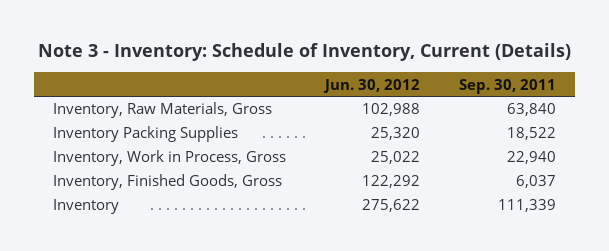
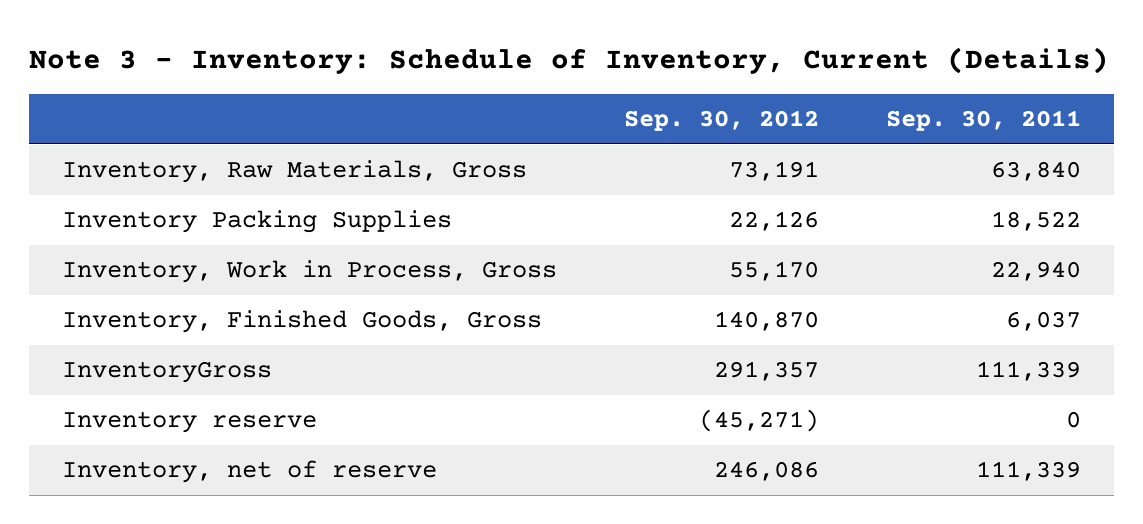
- | Jun. 30, 2012 | Sep. 30, 2011
+ | Sep. 30, 2012 | Sep. 30, 2011
- Inventory | 275,622 | 111,339
+ InventoryGross | 291,357 | 111,339
+ Inventory reserve | (45,271) | 0
+ Inventory, net of reserve | 246,086 | 111,339

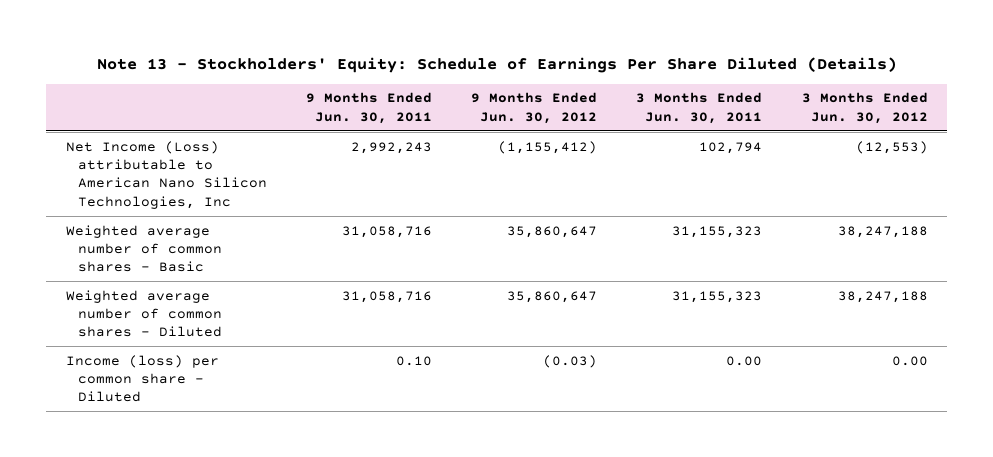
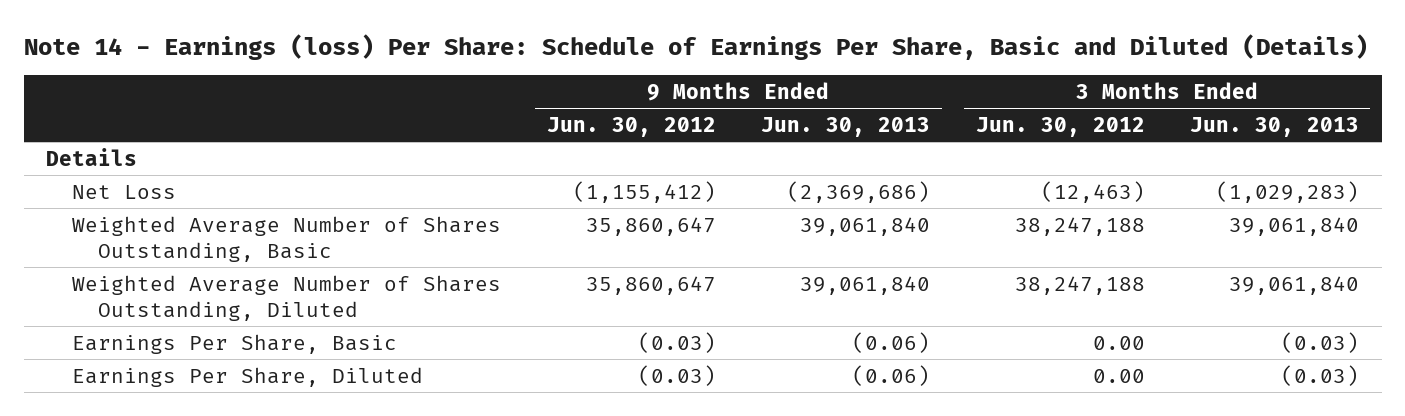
- Note 13 - Stockholders' Equity: Schedule of Earnings Per Share Diluted (Details)
+ Note 14 - Earnings (loss) Per Share: Schedule of Earnings Per Share, Basic and Diluted (Details)
- | 9 Months Ended Jun. 30, 2011 | 9 Months Ended Jun. 30, 2012 | 3 Months Ended Jun. 30, 2011 | 3 Months Ended Jun. 30, 2012
+ | 9 Months Ended Jun. 30, 2012 | 9 Months Ended Jun. 30, 2013 | 3 Months Ended Jun. 30, 2012 | 3 Months Ended Jun. 30, 2013
- Net Income (Loss) attributable to American Nano Silicon Technologies, Inc | 2,992,243 | (1,155,412) | 102,794 | (12,553)
- Weighted average number of common shares - Basic | 31,058,716 | 35,860,647 | 31,155,323 | 38,247,188
- Weighted average number of common shares - Diluted | 31,058,716 | 35,860,647 | 31,155,323 | 38,247,188
- Income (loss) per common share - Diluted | 0.10 | (0.03) | 0.00 | 0.00
+ Details
+ Net Loss | (1,155,412) | (2,369,686) | (12,463) | (1,029,283)
+ Weighted Average Number of Shares Outstanding, Basic | 35,860,647 | 39,061,840 | 38,247,188 | 39,061,840
+ Weighted Average Number of Shares Outstanding, Diluted | 35,860,647 | 39,061,840 | 38,247,188 | 39,061,840
+ Earnings Per Share, Basic | (0.03) | (0.06) | 0.00 | (0.03)
+ Earnings Per Share, Diluted | (0.03) | (0.06) | 0.00 | (0.03)

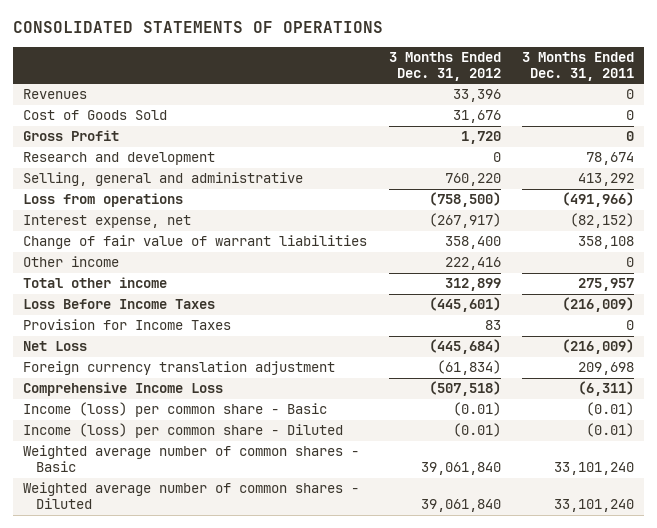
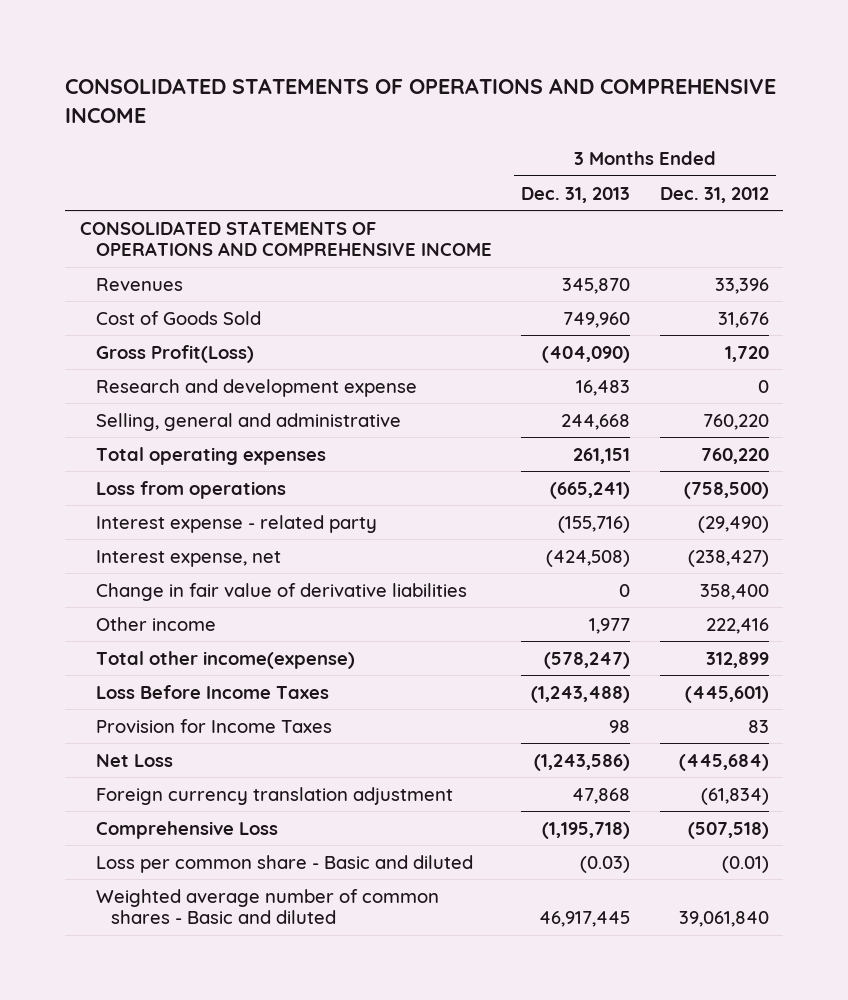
- CONSOLIDATED STATEMENTS OF OPERATIONS
+ CONSOLIDATED STATEMENTS OF OPERATIONS AND COMPREHENSIVE INCOME
- | 3 Months Ended Dec. 31, 2012 | 3 Months Ended Dec. 31, 2011
+ | 3 Months Ended Dec. 31, 2013 | 3 Months Ended Dec. 31, 2012
+ CONSOLIDATED STATEMENTS OF OPERATIONS AND COMPREHENSIVE INCOME
- Gross Profit | 1,720 | 0
- Research and development | 0 | 78,674
+ Gross Profit(Loss) | (404,090) | 1,720
+ Research and development expense | 16,483 | 0
+ Total operating expenses | 261,151 | 760,220
- Interest expense, net | (267,917) | (82,152)
- Change of fair value of warrant liabilities | 358,400 | 358,108
+ Interest expense - related party | (155,716) | (29,490)
+ Interest expense, net | (424,508) | (238,427)
+ Change in fair value of derivative liabilities | 0 | 358,400
- Total other income | 312,899 | 275,957
+ Total other income(expense) | (578,247) | 312,899
- Comprehensive Income Loss | (507,518) | (6,311)
- Income (loss) per common share - Basic | (0.01) | (0.01)
- Income (loss) per common share - Diluted | (0.01) | (0.01)
- Weighted average number of common shares - Basic | 39,061,840 | 33,101,240
- Weighted average number of common shares - Diluted | 39,061,840 | 33,101,240
+ Comprehensive Loss | (1,195,718) | (507,518)
+ Loss per common share - Basic and diluted | (0.03) | (0.01)
+ Weighted average number of common shares - Basic and diluted | 46,917,445 | 39,061,840

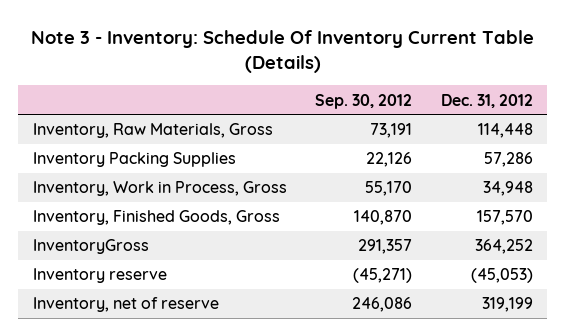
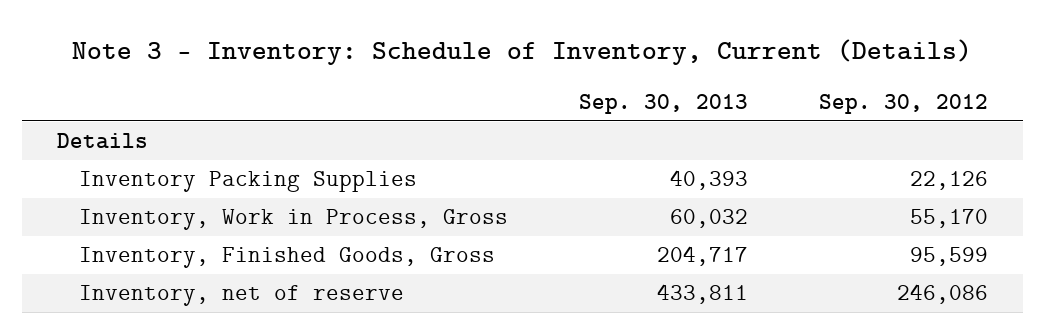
- Note 3 - Inventory: Schedule Of Inventory Current Table (Details)
+ Note 3 - Inventory: Schedule of Inventory, Current (Details)
- | Sep. 30, 2012 | Dec. 31, 2012
+ | Sep. 30, 2013 | Sep. 30, 2012
- Inventory, Raw Materials, Gross | 73,191 | 114,448
+ Details
- Inventory, Finished Goods, Gross | 140,870 | 157,570
- InventoryGross | 291,357 | 364,252
- Inventory reserve | (45,271) | (45,053)
+ Inventory, Finished Goods, Gross | 204,717 | 95,599

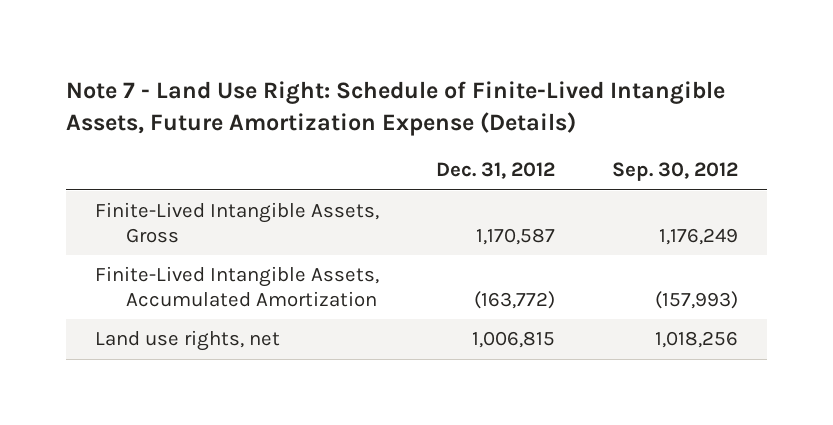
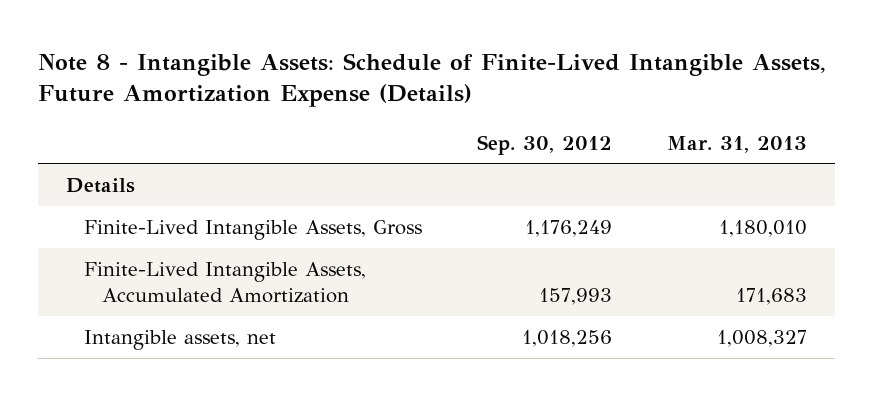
- Note 7 - Land Use Right: Schedule of Finite-Lived Intangible Assets, Future Amortization Expense (Details)
+ Note 8 - Intangible Assets: Schedule of Finite-Lived Intangible Assets, Future Amortization Expense (Details)
- | Dec. 31, 2012 | Sep. 30, 2012
+ | Sep. 30, 2012 | Mar. 31, 2013
+ Details
- Finite-Lived Intangible Assets, Accumulated Amortization | (163,772) | (157,993)
- Land use rights, net | 1,006,815 | 1,018,256
+ Finite-Lived Intangible Assets, Accumulated Amortization | 157,993 | 171,683
+ Intangible assets, net | 1,018,256 | 1,008,327

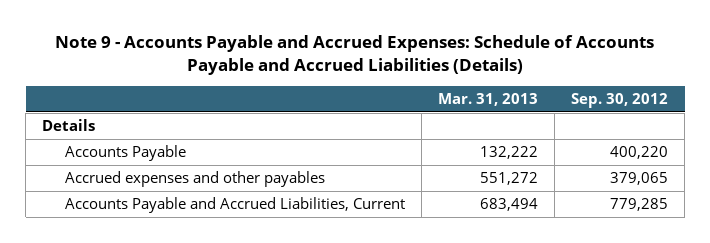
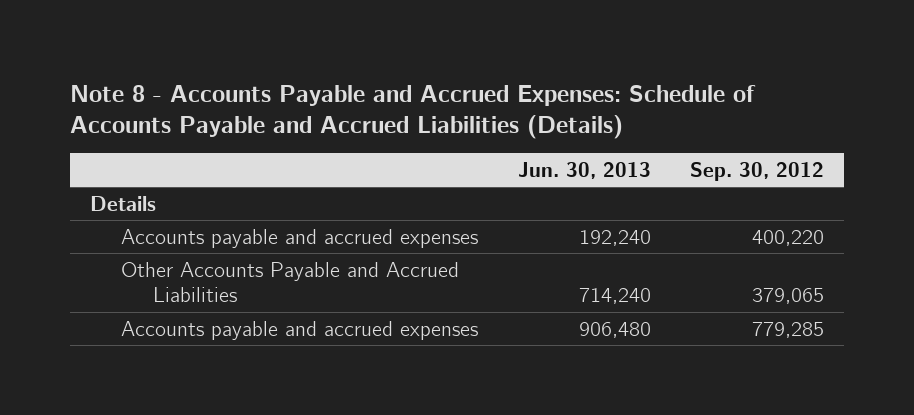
- Note 9 - Accounts Payable and Accrued Expenses: Schedule of Accounts Payable and Accrued Liabilities (Details)
+ Note 8 - Accounts Payable and Accrued Expenses: Schedule of Accounts Payable and Accrued Liabilities (Details)
- | Mar. 31, 2013 | Sep. 30, 2012
+ | Jun. 30, 2013 | Sep. 30, 2012
- Accounts Payable | 132,222 | 400,220
- Accrued expenses and other payables | 551,272 | 379,065
- Accounts Payable and Accrued Liabilities, Current | 683,494 | 779,285
+ Accounts payable and accrued expenses | 192,240 | 400,220
+ Other Accounts Payable and Accrued Liabilities | 714,240 | 379,065
+ Accounts payable and accrued expenses | 906,480 | 779,285

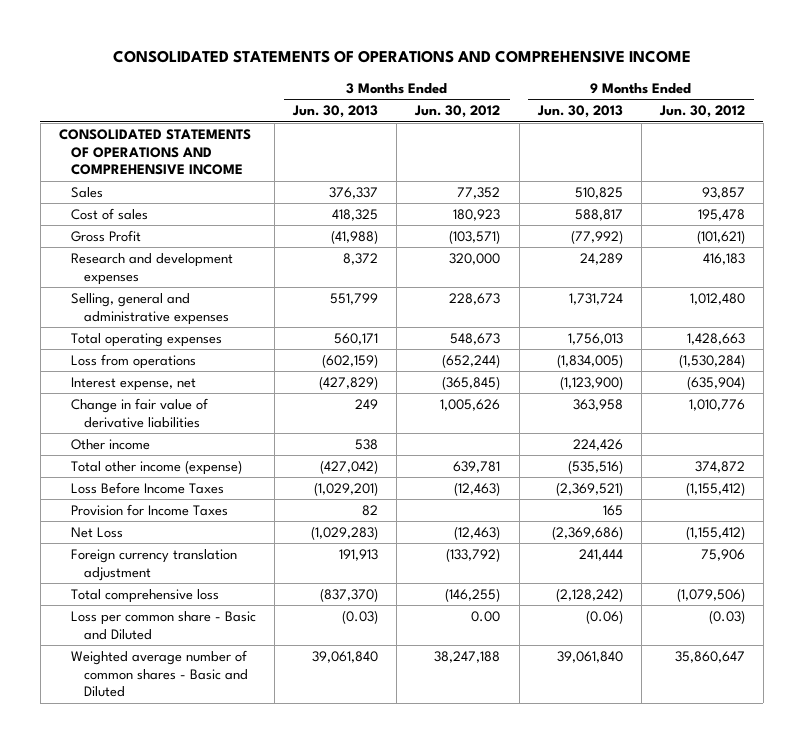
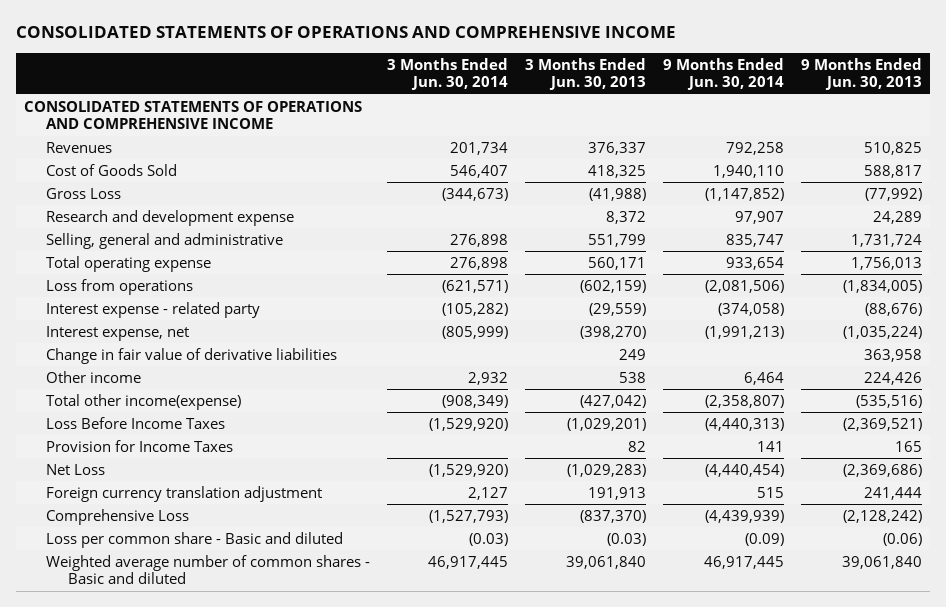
- | 3 Months Ended Jun. 30, 2013 | 3 Months Ended Jun. 30, 2012 | 9 Months Ended Jun. 30, 2013 | 9 Months Ended Jun. 30, 2012
+ | 3 Months Ended Jun. 30, 2014 | 3 Months Ended Jun. 30, 2013 | 9 Months Ended Jun. 30, 2014 | 9 Months Ended Jun. 30, 2013
- Sales | 376,337 | 77,352 | 510,825 | 93,857
- Cost of sales | 418,325 | 180,923 | 588,817 | 195,478
- Gross Profit | (41,988) | (103,571) | (77,992) | (101,621)
- Research and development expenses | 8,372 | 320,000 | 24,289 | 416,183
- Selling, general and administrative expenses | 551,799 | 228,673 | 1,731,724 | 1,012,480
- Total operating expenses | 560,171 | 548,673 | 1,756,013 | 1,428,663
+ Revenues | 201,734 | 376,337 | 792,258 | 510,825
+ Cost of Goods Sold | 546,407 | 418,325 | 1,940,110 | 588,817
+ Gross Loss | (344,673) | (41,988) | (1,147,852) | (77,992)
+ Research and development expense | | 8,372 | 97,907 | 24,289
+ Selling, general and administrative | 276,898 | 551,799 | 835,747 | 1,731,724
+ Total operating expense | 276,898 | 560,171 | 933,654 | 1,756,013
- Interest expense, net | (427,829) | (365,845) | (1,123,900) | (635,904)
+ Interest expense - related party | (105,282) | (29,559) | (374,058) | (88,676)
+ Interest expense, net | (805,999) | (398,270) | (1,991,213) | (1,035,224)
- Total other income (expense) | (427,042) | 639,781 | (535,516) | 374,872
+ Total other income(expense) | (908,349) | (427,042) | (2,358,807) | (535,516)
- Total comprehensive loss | (837,370) | (146,255) | (2,128,242) | (1,079,506)
- Loss per common share - Basic and Diluted | (0.03) | 0.00 | (0.06) | (0.03)
- Weighted average number of common shares - Basic and Diluted | 39,061,840 | 38,247,188 | 39,061,840 | 35,860,647
+ Comprehensive Loss | (1,527,793) | (837,370) | (4,439,939) | (2,128,242)
+ Loss per common share - Basic and diluted | (0.03) | (0.03) | (0.09) | (0.06)
+ Weighted average number of common shares - Basic and diluted | 46,917,445 | 39,061,840 | 46,917,445 | 39,061,840

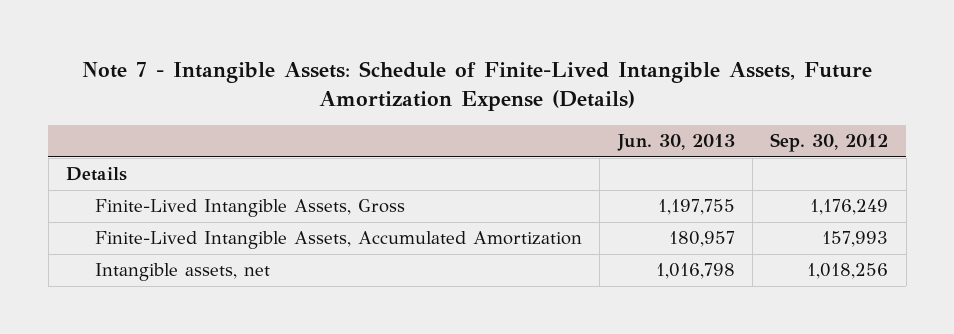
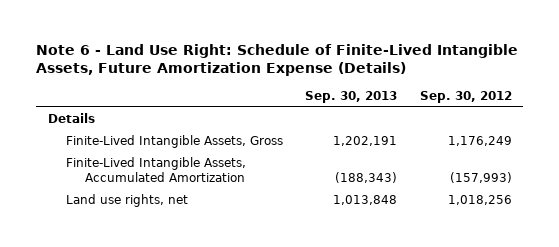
- Note 7 - Intangible Assets: Schedule of Finite-Lived Intangible Assets, Future Amortization Expense (Details)
+ Note 6 - Land Use Right: Schedule of Finite-Lived Intangible Assets, Future Amortization Expense (Details)
- | Jun. 30, 2013 | Sep. 30, 2012
+ | Sep. 30, 2013 | Sep. 30, 2012
- Finite-Lived Intangible Assets, Accumulated Amortization | 180,957 | 157,993
- Intangible assets, net | 1,016,798 | 1,018,256
+ Finite-Lived Intangible Assets, Accumulated Amortization | (188,343) | (157,993)
+ Land use rights, net | 1,013,848 | 1,018,256

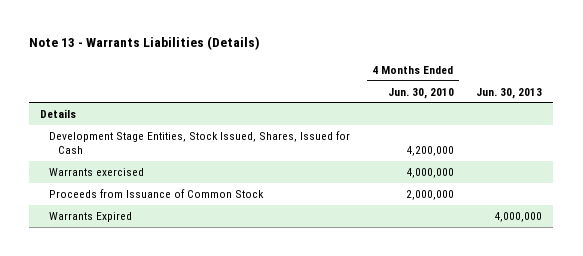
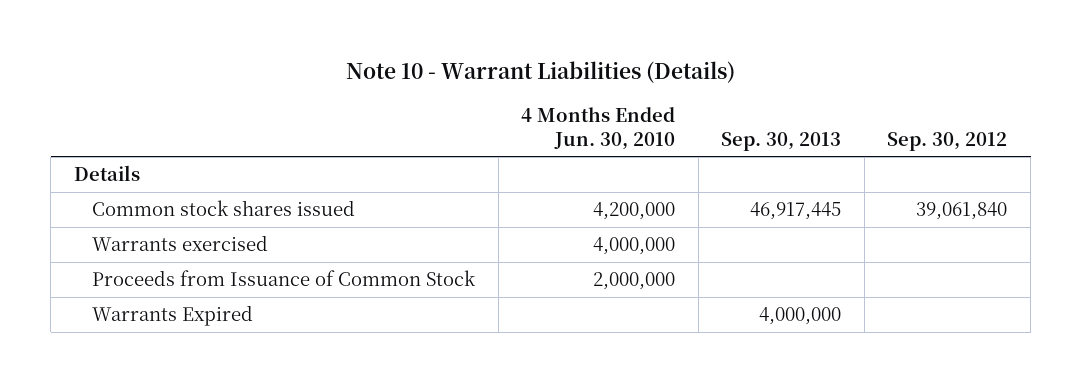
- Note 13 - Warrants Liabilities (Details)
+ Note 10 - Warrant Liabilities (Details)
- | 4 Months Ended Jun. 30, 2010 | Jun. 30, 2013
+ | 4 Months Ended Jun. 30, 2010 | Sep. 30, 2013 | Sep. 30, 2012
- Development Stage Entities, Stock Issued, Shares, Issued for Cash | 4,200,000 |
+ Common stock shares issued | 4,200,000 | 46,917,445 | 39,061,840

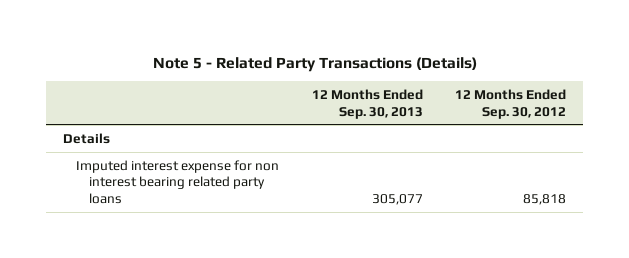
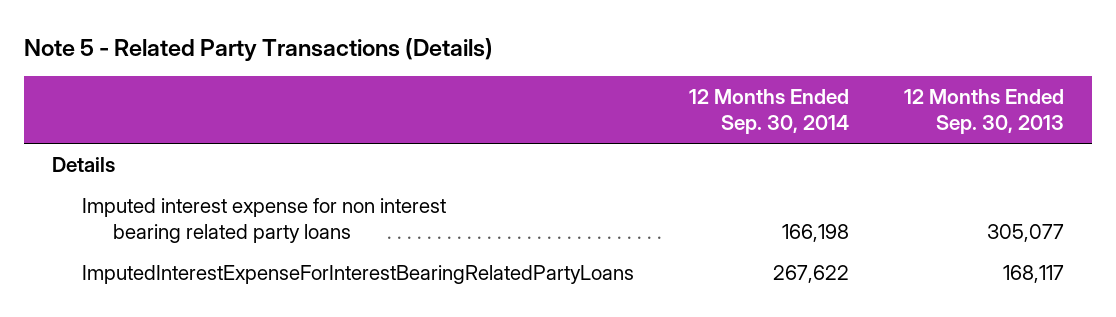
- | 12 Months Ended Sep. 30, 2013 | 12 Months Ended Sep. 30, 2012
+ | 12 Months Ended Sep. 30, 2014 | 12 Months Ended Sep. 30, 2013
+ ImputedInterestExpenseForInterestBearingRelatedPartyLoans | 267,622 | 168,117

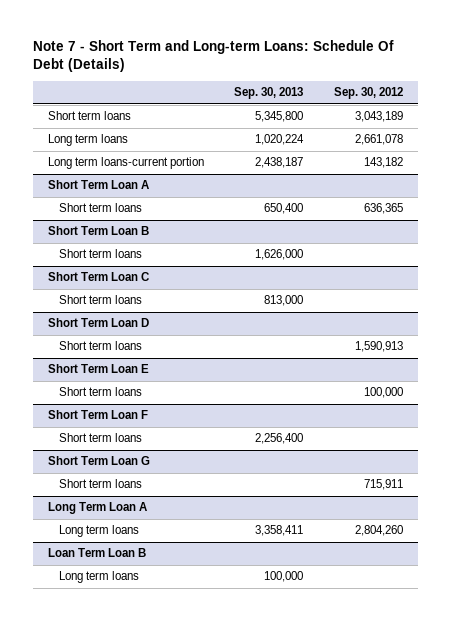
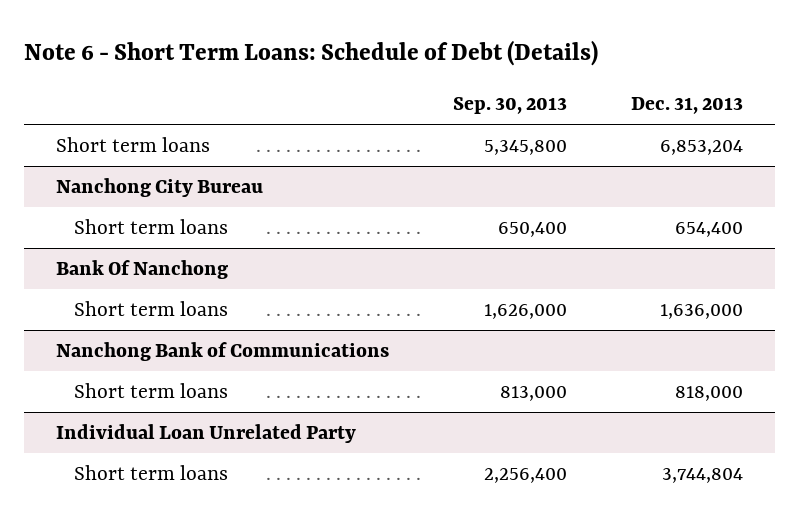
- Note 7 - Short Term and Long-term Loans: Schedule Of Debt (Details)
+ Note 6 - Short Term Loans: Schedule of Debt (Details)
- | Sep. 30, 2013 | Sep. 30, 2012
+ | Sep. 30, 2013 | Dec. 31, 2013
- Long term loans | 1,020,224 | 2,661,078
- Long term loans-current portion | 2,438,187 | 143,182
- Short Term Loan A
+ Nanchong City Bureau
- Short Term Loan B
+ Bank Of Nanchong
- Short Term Loan C
+ Nanchong Bank of Communications
- Short Term Loan D
- Short term loans | | 1,590,913
- Short Term Loan E
- Short term loans | | 100,000
- Short Term Loan F
+ Individual Loan Unrelated Party
- Short Term Loan G
- Short term loans | | 715,911
- Long Term Loan A
- Long term loans | 3,358,411 | 2,804,260
- Loan Term Loan B
- Long term loans | 100,000 |

